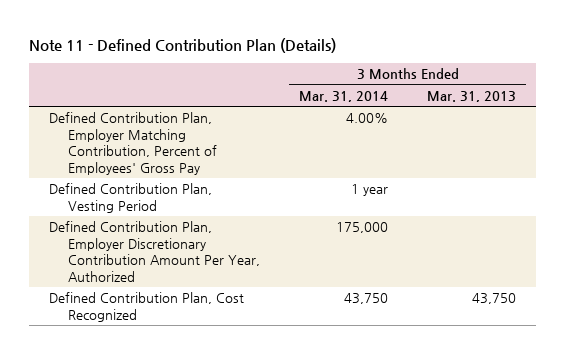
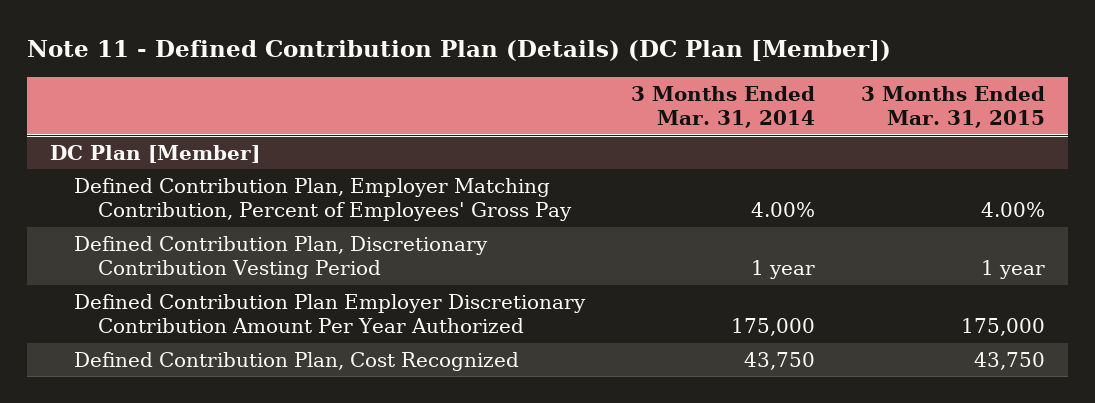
- Note 11 - Defined Contribution Plan (Details)
+ Note 11 - Defined Contribution Plan (Details) (DC Plan [Member])
- | 3 Months Ended Mar. 31, 2014 | 3 Months Ended Mar. 31, 2013
+ | 3 Months Ended Mar. 31, 2014 | 3 Months Ended Mar. 31, 2015
+ DC Plan [Member]
- Defined Contribution Plan, Vesting Period | 1 year |
- Defined Contribution Plan, Employer Discretionary Contribution Amount Per Year, Authorized | 175,000 |
+ Defined Contribution Plan, Discretionary Contribution Vesting Period | 1 year | 1 year
+ Defined Contribution Plan Employer Discretionary Contribution Amount Per Year Authorized | 175,000 | 175,000

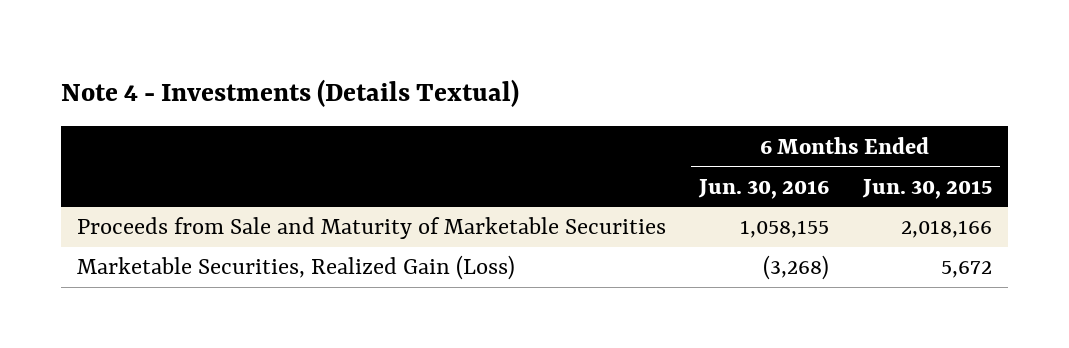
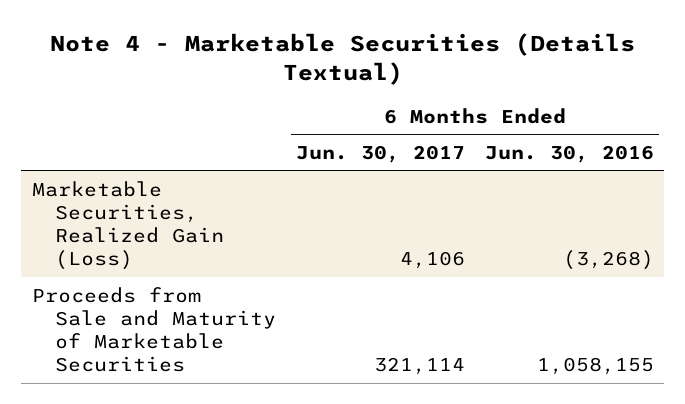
- Note 4 - Investments (Details Textual)
+ Note 4 - Marketable Securities (Details Textual)
- | 6 Months Ended Jun. 30, 2016 | 6 Months Ended Jun. 30, 2015
+ | 6 Months Ended Jun. 30, 2017 | 6 Months Ended Jun. 30, 2016
moved down: Proceeds from Sale and Maturity of Marketable Securities | 321,114 | 1,058,155

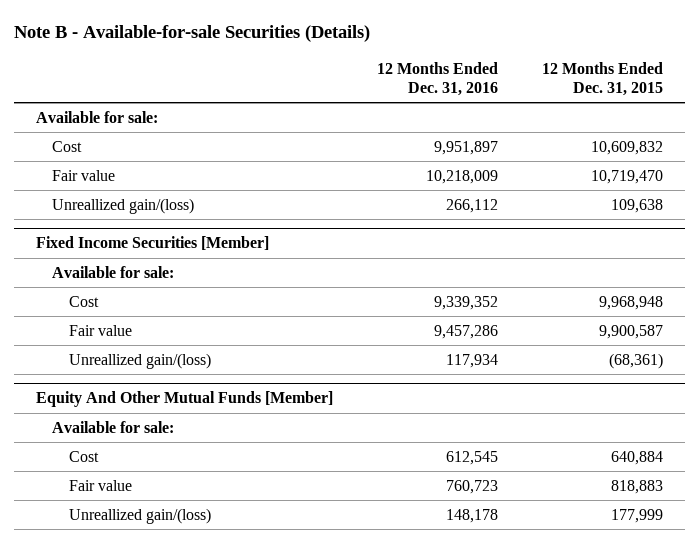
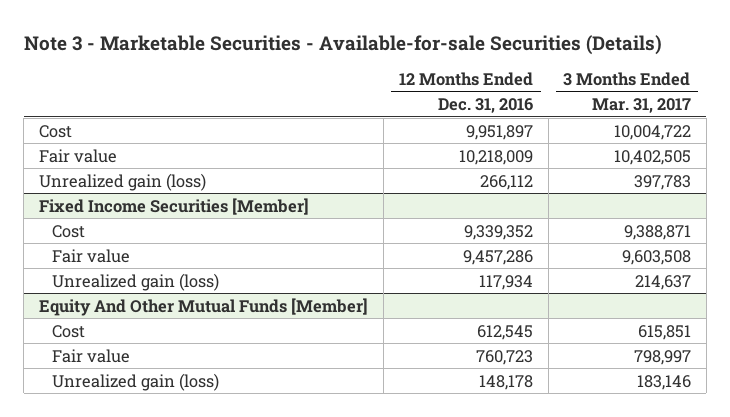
- Note B - Available-for-sale Securities (Details)
+ Note 3 - Marketable Securities - Available-for-sale Securities (Details)
- | 12 Months Ended Dec. 31, 2016 | 12 Months Ended Dec. 31, 2015
+ | 12 Months Ended Dec. 31, 2016 | 3 Months Ended Mar. 31, 2017
- Available for sale:
- Unreallized gain/(loss) | 266,112 | 109,638
+ Unrealized gain (loss) | 266,112 | 397,783
@ Fixed Income Securities [Member]
- Available for sale:
- Unreallized gain/(loss) | 117,934 | (68,361)
+ Unrealized gain (loss) | 117,934 | 214,637
@ Equity And Other Mutual Funds [Member]
- Available for sale:
- Unreallized gain/(loss) | 148,178 | 177,999
+ Unrealized gain (loss) | 148,178 | 183,146

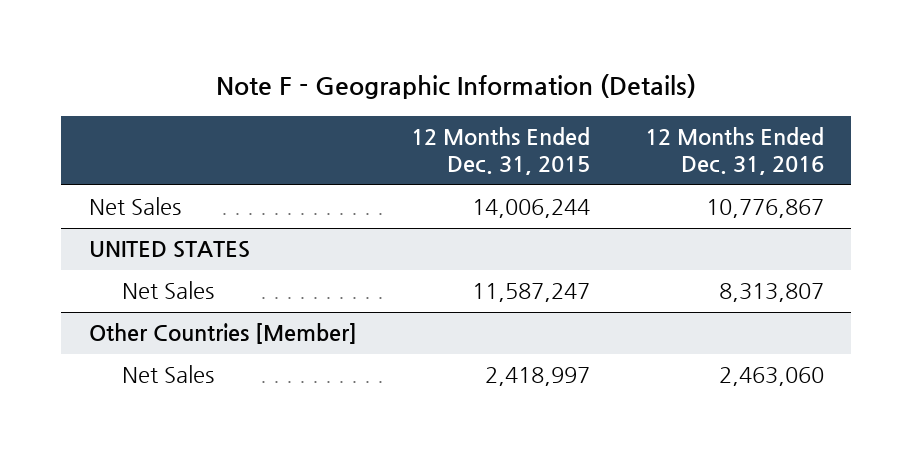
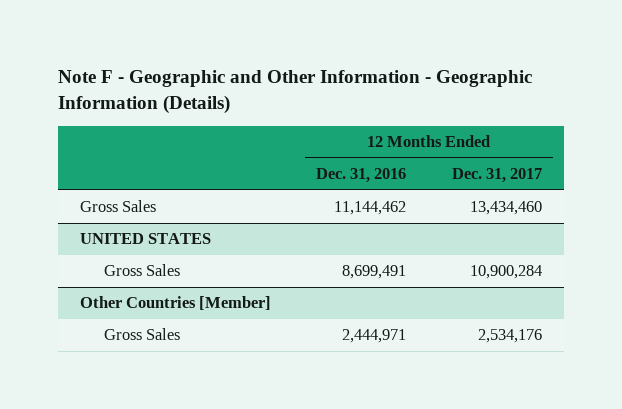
- Note F - Geographic Information (Details)
+ Note F - Geographic and Other Information - Geographic Information (Details)
- | 12 Months Ended Dec. 31, 2015 | 12 Months Ended Dec. 31, 2016
+ | 12 Months Ended Dec. 31, 2016 | 12 Months Ended Dec. 31, 2017
- Net Sales | 14,006,244 | 10,776,867
+ Gross Sales | 11,144,462 | 13,434,460
@ UNITED STATES
- Net Sales | 11,587,247 | 8,313,807
+ Gross Sales | 8,699,491 | 10,900,284
@ Other Countries [Member]
- Net Sales | 2,418,997 | 2,463,060
+ Gross Sales | 2,444,971 | 2,534,176

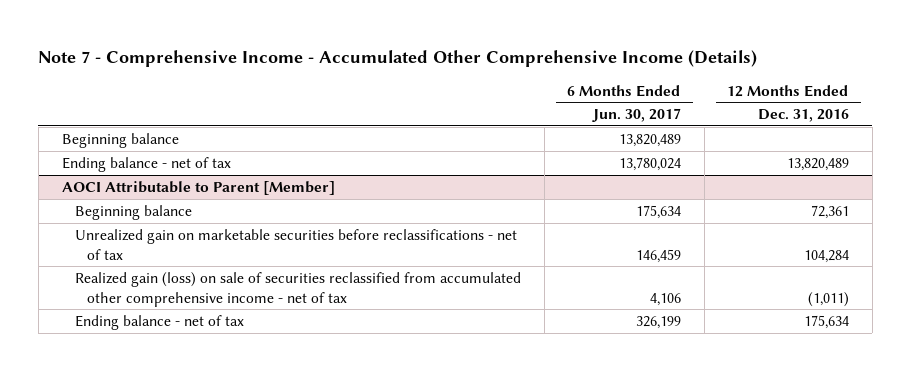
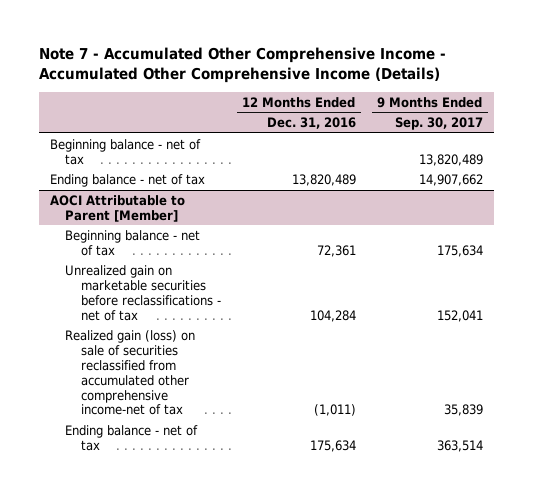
- Note 7 - Comprehensive Income - Accumulated Other Comprehensive Income (Details)
+ Note 7 - Accumulated Other Comprehensive Income - Accumulated Other Comprehensive Income (Details)
- | 6 Months Ended Jun. 30, 2017 | 12 Months Ended Dec. 31, 2016
+ | 12 Months Ended Dec. 31, 2016 | 9 Months Ended Sep. 30, 2017
- Beginning balance | 13,820,489 |
+ Beginning balance - net of tax | | 13,820,489
@ AOCI Attributable to Parent [Member]
- Beginning balance | 175,634 | 72,361
+ Beginning balance - net of tax | 72,361 | 175,634
- Realized gain (loss) on sale of securities reclassified from accumulated other comprehensive income - net of tax | 4,106 | (1,011)
+ Realized gain (loss) on sale of securities reclassified from accumulated other comprehensive income-net of tax | (1,011) | 35,839

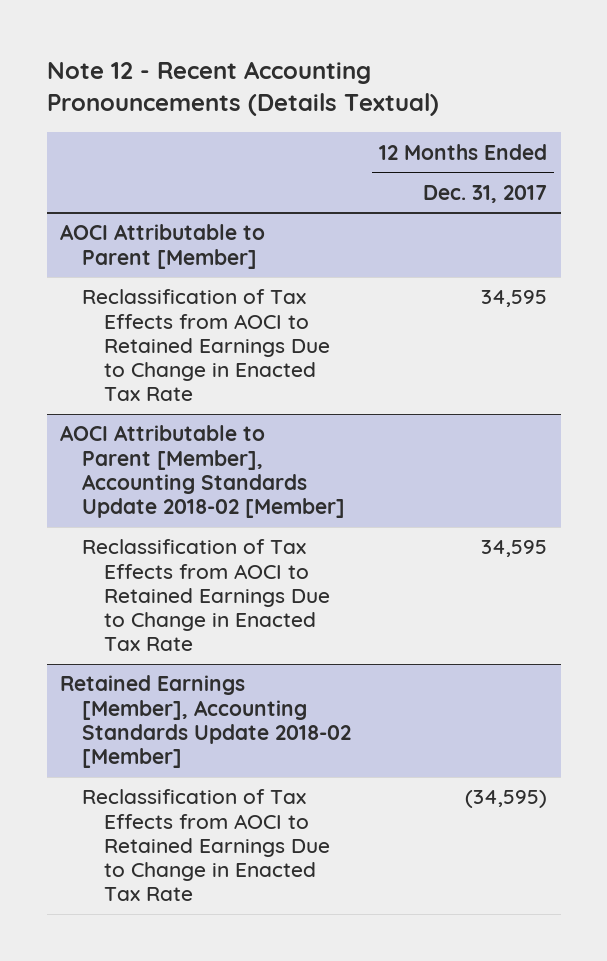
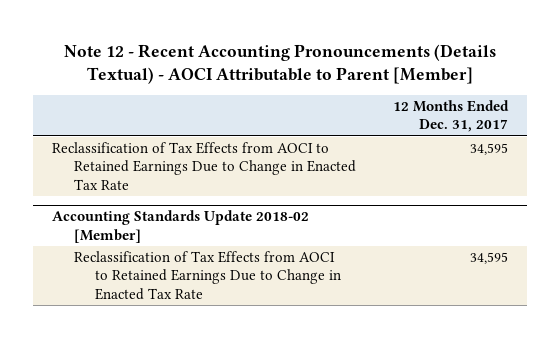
- Note 12 - Recent Accounting Pronouncements (Details Textual)
+ Note 12 - Recent Accounting Pronouncements (Details Textual) - AOCI Attributable to Parent [Member]
- AOCI Attributable to Parent [Member]
- AOCI Attributable to Parent [Member], Accounting Standards Update 2018-02 [Member]
+ Accounting Standards Update 2018-02 [Member]
- Retained Earnings [Member], Accounting Standards Update 2018-02 [Member]
- Reclassification of Tax Effects from AOCI to Retained Earnings Due to Change in Enacted Tax Rate | (34,595)

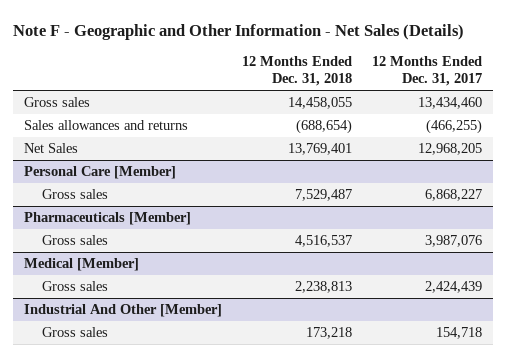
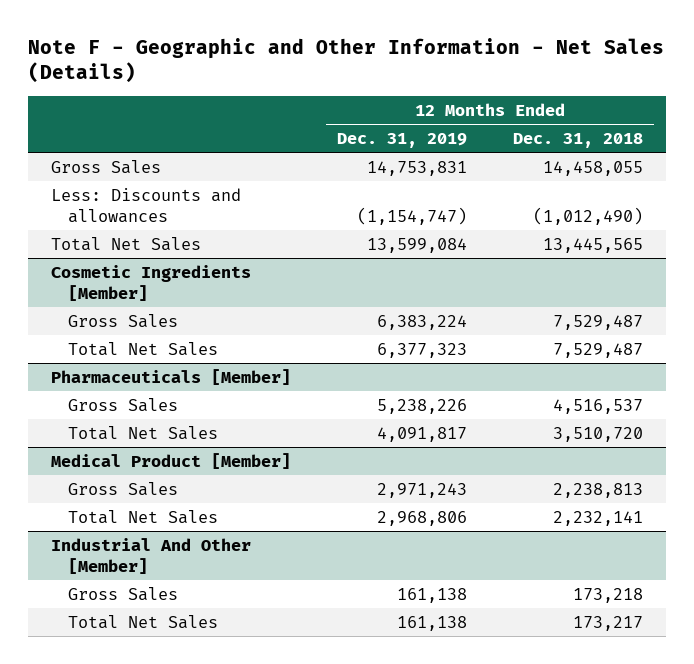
- | 12 Months Ended Dec. 31, 2018 | 12 Months Ended Dec. 31, 2017
+ | 12 Months Ended Dec. 31, 2019 | 12 Months Ended Dec. 31, 2018
- Gross sales | 14,458,055 | 13,434,460
- Sales allowances and returns | (688,654) | (466,255)
- Net Sales | 13,769,401 | 12,968,205
- Personal Care [Member]
- Gross sales | 7,529,487 | 6,868,227
+ Gross Sales | 14,753,831 | 14,458,055
+ Less: Discounts and allowances | (1,154,747) | (1,012,490)
+ Total Net Sales | 13,599,084 | 13,445,565
+ Cosmetic Ingredients [Member]
+ Gross Sales | 6,383,224 | 7,529,487
+ Total Net Sales | 6,377,323 | 7,529,487
@ Pharmaceuticals [Member]
- Gross sales | 4,516,537 | 3,987,076
- Medical [Member]
- Gross sales | 2,238,813 | 2,424,439
@ Pharmaceuticals [Member]
+ Gross Sales | 5,238,226 | 4,516,537
+ Total Net Sales | 4,091,817 | 3,510,720
+ Medical Product [Member]
+ Gross Sales | 2,971,243 | 2,238,813
+ Total Net Sales | 2,968,806 | 2,232,141
@ Industrial And Other [Member]
- Gross sales | 173,218 | 154,718
+ Gross Sales | 161,138 | 173,218
+ Total Net Sales | 161,138 | 173,217

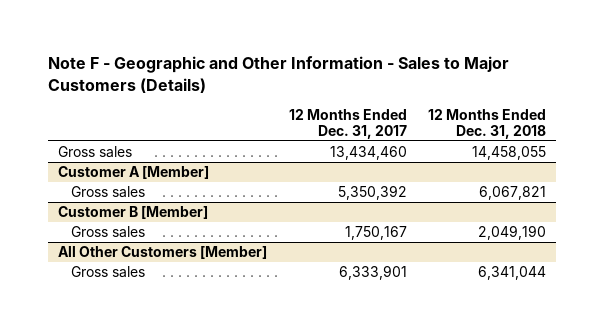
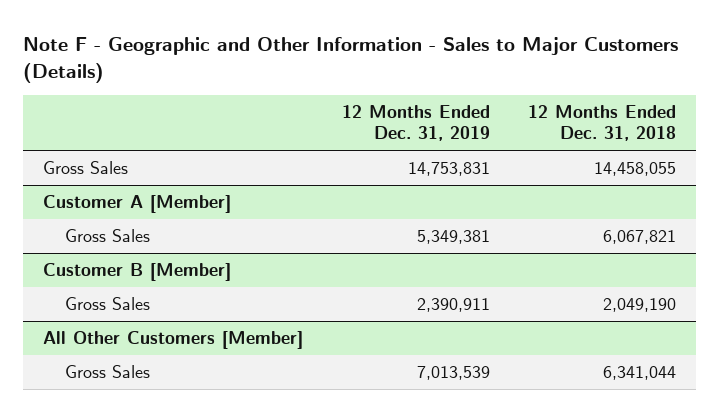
- | 12 Months Ended Dec. 31, 2017 | 12 Months Ended Dec. 31, 2018
+ | 12 Months Ended Dec. 31, 2019 | 12 Months Ended Dec. 31, 2018
- Gross sales | 13,434,460 | 14,458,055
+ Gross Sales | 14,753,831 | 14,458,055
@ Customer A [Member]
- Gross sales | 5,350,392 | 6,067,821
+ Gross Sales | 5,349,381 | 6,067,821
@ Customer B [Member]
- Gross sales | 1,750,167 | 2,049,190
+ Gross Sales | 2,390,911 | 2,049,190
@ All Other Customers [Member]
- Gross sales | 6,333,901 | 6,341,044
+ Gross Sales | 7,013,539 | 6,341,044

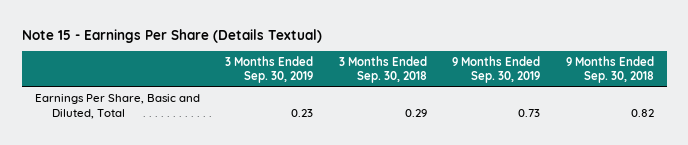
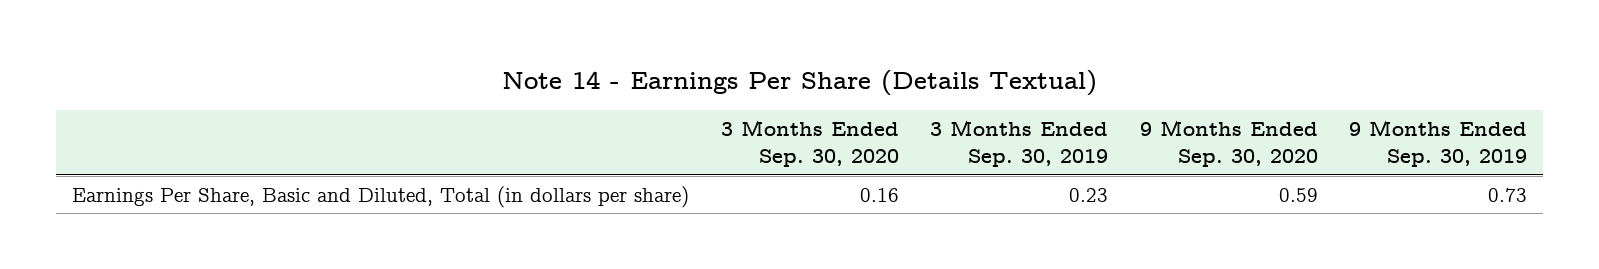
- Note 15 - Earnings Per Share (Details Textual)
+ Note 14 - Earnings Per Share (Details Textual)
- | 3 Months Ended Sep. 30, 2019 | 3 Months Ended Sep. 30, 2018 | 9 Months Ended Sep. 30, 2019 | 9 Months Ended Sep. 30, 2018
+ | 3 Months Ended Sep. 30, 2020 | 3 Months Ended Sep. 30, 2019 | 9 Months Ended Sep. 30, 2020 | 9 Months Ended Sep. 30, 2019
- Earnings Per Share, Basic and Diluted, Total | 0.23 | 0.29 | 0.73 | 0.82
+ Earnings Per Share, Basic and Diluted, Total (in dollars per share) | 0.16 | 0.23 | 0.59 | 0.73

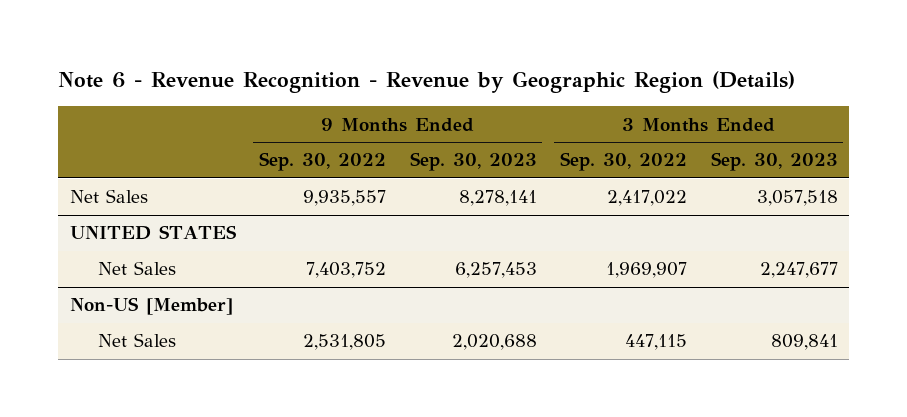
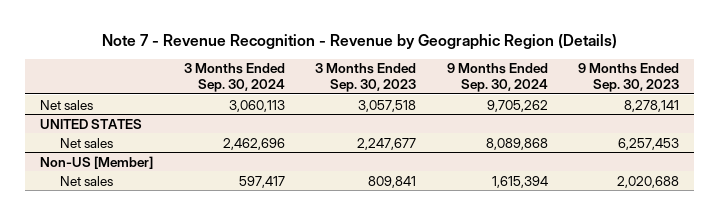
- Note 6 - Revenue Recognition - Revenue by Geographic Region (Details)
+ Note 7 - Revenue Recognition - Revenue by Geographic Region (Details)
- | 9 Months Ended Sep. 30, 2022 | 9 Months Ended Sep. 30, 2023 | 3 Months Ended Sep. 30, 2022 | 3 Months Ended Sep. 30, 2023
+ | 3 Months Ended Sep. 30, 2024 | 3 Months Ended Sep. 30, 2023 | 9 Months Ended Sep. 30, 2024 | 9 Months Ended Sep. 30, 2023
- Net Sales | 9,935,557 | 8,278,141 | 2,417,022 | 3,057,518
+ Net sales | 3,060,113 | 3,057,518 | 9,705,262 | 8,278,141
@ UNITED STATES
- Net Sales | 7,403,752 | 6,257,453 | 1,969,907 | 2,247,677
+ Net sales | 2,462,696 | 2,247,677 | 8,089,868 | 6,257,453
@ Non-US [Member]
- Net Sales | 2,531,805 | 2,020,688 | 447,115 | 809,841
+ Net sales | 597,417 | 809,841 | 1,615,394 | 2,020,688

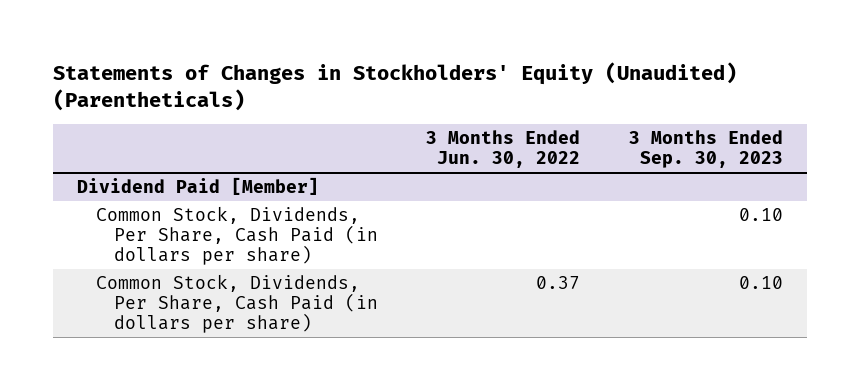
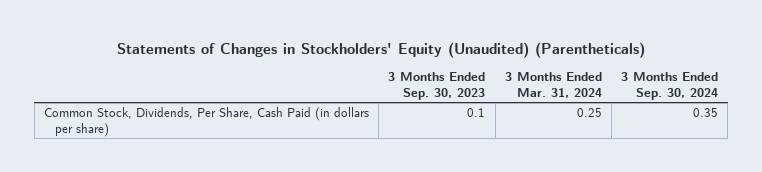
- | 3 Months Ended Jun. 30, 2022 | 3 Months Ended Sep. 30, 2023
+ | 3 Months Ended Sep. 30, 2023 | 3 Months Ended Mar. 31, 2024 | 3 Months Ended Sep. 30, 2024
- Dividend Paid [Member]
- Common Stock, Dividends, Per Share, Cash Paid (in dollars per share) | | 0.10
- Common Stock, Dividends, Per Share, Cash Paid (in dollars per share) | 0.37 | 0.10
+ Common Stock, Dividends, Per Share, Cash Paid (in dollars per share) | 0.1 | 0.25 | 0.35

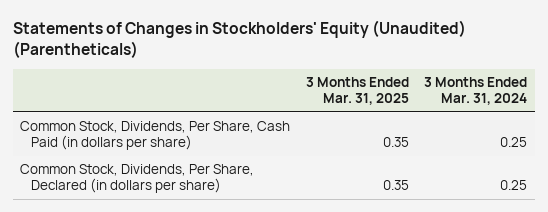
- | 3 Months Ended Sep. 30, 2023 | 3 Months Ended Mar. 31, 2024 | 3 Months Ended Sep. 30, 2024
+ | 3 Months Ended Mar. 31, 2025 | 3 Months Ended Mar. 31, 2024
+ Common Stock, Dividends, Per Share, Declared (in dollars per share) | 0.35 | 0.25

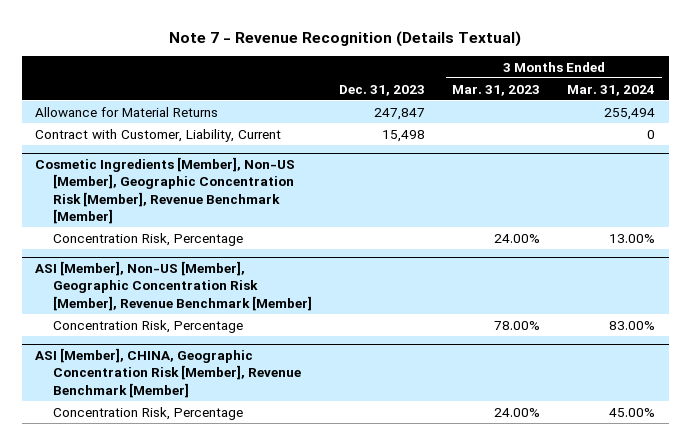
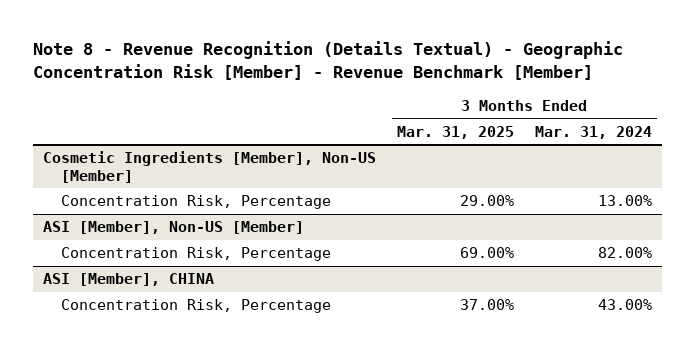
- Note 7 - Revenue Recognition (Details Textual)
+ Note 8 - Revenue Recognition (Details Textual) - Geographic Concentration Risk [Member] - Revenue Benchmark [Member]
- | Dec. 31, 2023 | 3 Months Ended Mar. 31, 2023 | 3 Months Ended Mar. 31, 2024
+ | 3 Months Ended Mar. 31, 2025 | 3 Months Ended Mar. 31, 2024
- Allowance for Material Returns | 247,847 | | 255,494
- Contract with Customer, Liability, Current | 15,498 | | 0
- Cosmetic Ingredients [Member], Non-US [Member], Geographic Concentration Risk [Member], Revenue Benchmark [Member]
+ Cosmetic Ingredients [Member], Non-US [Member]
- ASI [Member], Non-US [Member], Geographic Concentration Risk [Member], Revenue Benchmark [Member]
- Concentration Risk, Percentage | | 78.00% | 83.00%
- ASI [Member], CHINA, Geographic Concentration Risk [Member], Revenue Benchmark [Member]
- Concentration Risk, Percentage | | 24.00% | 45.00%
+ ASI [Member], Non-US [Member]
+ Concentration Risk, Percentage | 69.00% | 82.00%
+ ASI [Member], CHINA
+ Concentration Risk, Percentage | 37.00% | 43.00%

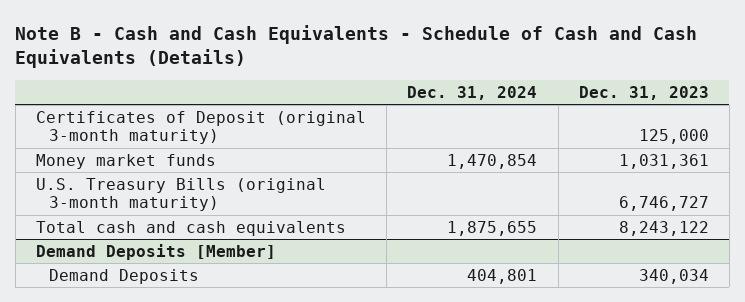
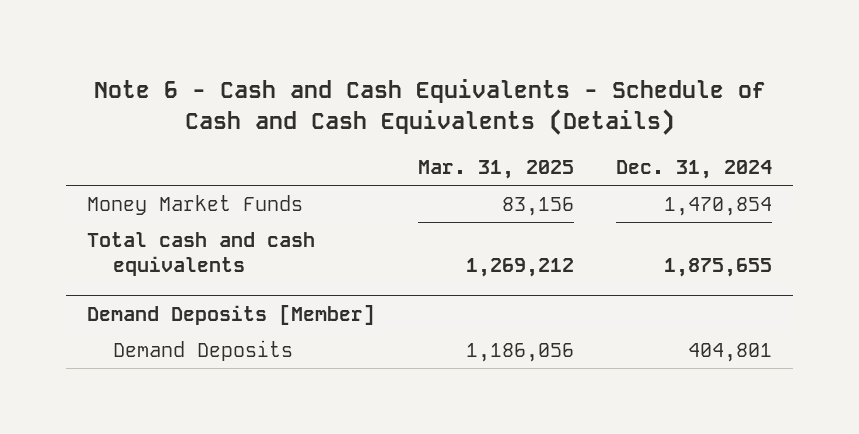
- Note B - Cash and Cash Equivalents - Schedule of Cash and Cash Equivalents (Details)
+ Note 6 - Cash and Cash Equivalents - Schedule of Cash and Cash Equivalents (Details)
- | Dec. 31, 2024 | Dec. 31, 2023
+ | Mar. 31, 2025 | Dec. 31, 2024
- Certificates of Deposit (original 3-month maturity) | | 125,000
- Money market funds | 1,470,854 | 1,031,361
- U.S. Treasury Bills (original 3-month maturity) | | 6,746,727
+ Money Market Funds | 83,156 | 1,470,854

